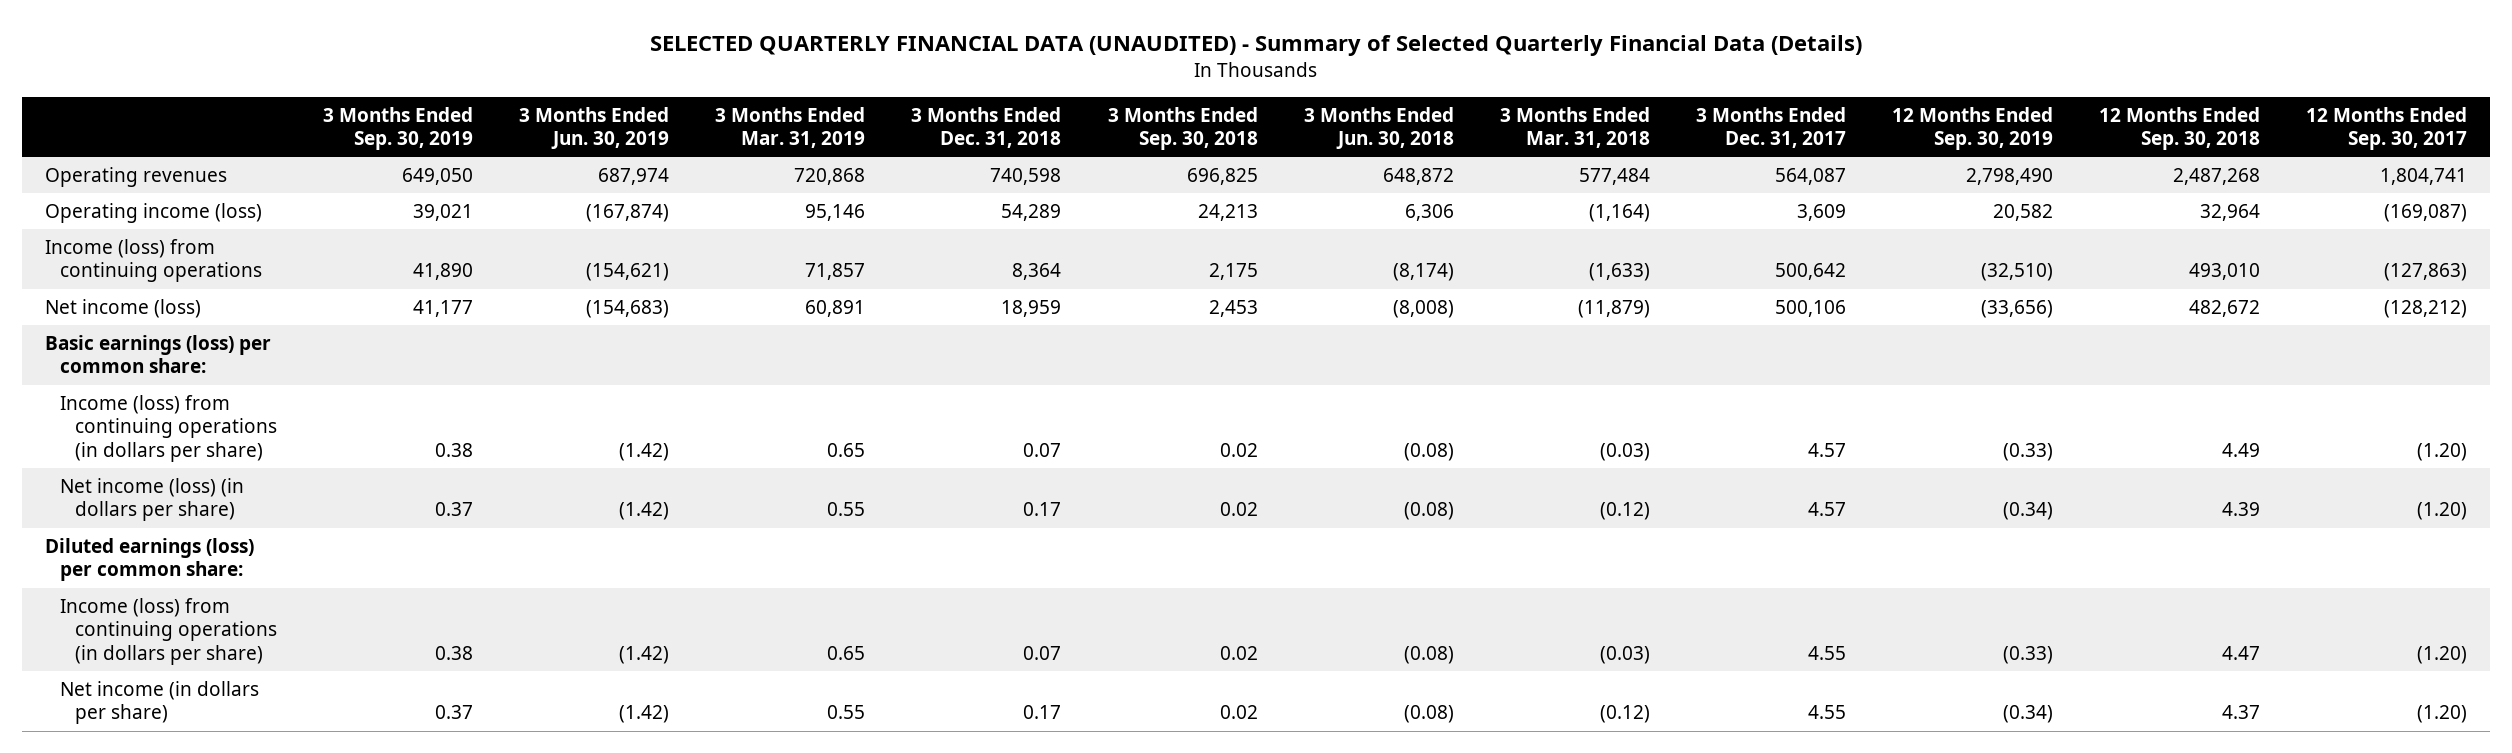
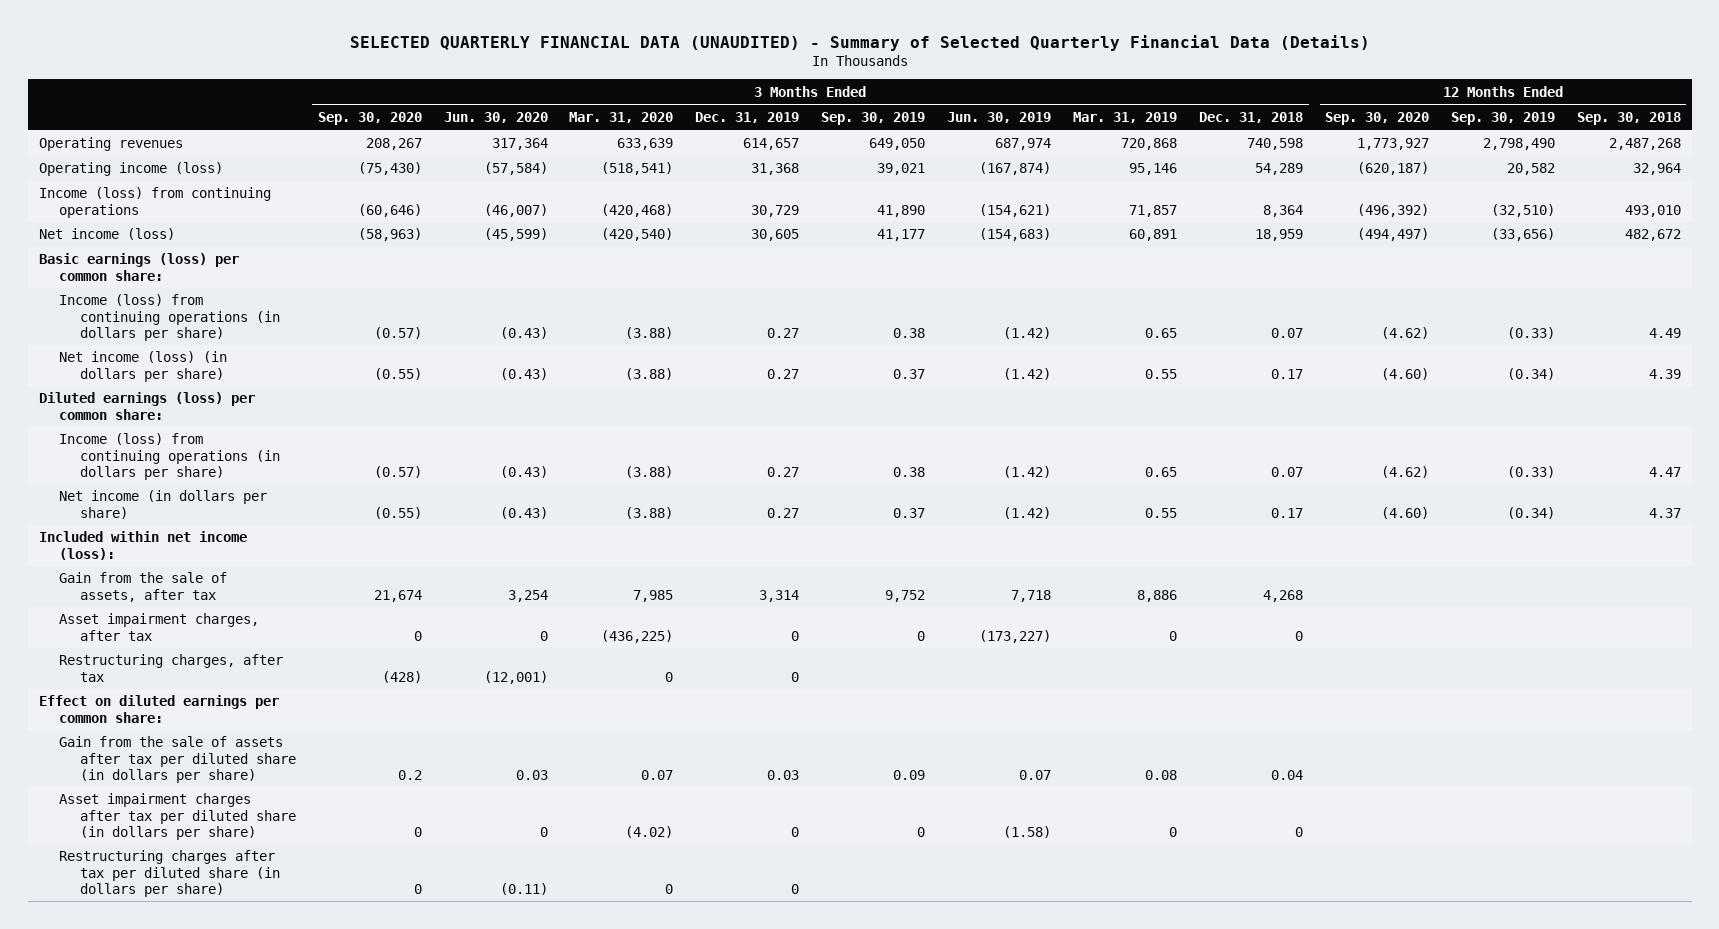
- | 3 Months Ended Sep. 30, 2019 | 3 Months Ended Jun. 30, 2019 | 3 Months Ended Mar. 31, 2019 | 3 Months Ended Dec. 31, 2018 | 3 Months Ended Sep. 30, 2018 | 3 Months Ended Jun. 30, 2018 | 3 Months Ended Mar. 31, 2018 | 3 Months Ended Dec. 31, 2017 | 12 Months Ended Sep. 30, 2019 | 12 Months Ended Sep. 30, 2018 | 12 Months Ended Sep. 30, 2017
+ | 3 Months Ended Sep. 30, 2020 | 3 Months Ended Jun. 30, 2020 | 3 Months Ended Mar. 31, 2020 | 3 Months Ended Dec. 31, 2019 | 3 Months Ended Sep. 30, 2019 | 3 Months Ended Jun. 30, 2019 | 3 Months Ended Mar. 31, 2019 | 3 Months Ended Dec. 31, 2018 | 12 Months Ended Sep. 30, 2020 | 12 Months Ended Sep. 30, 2019 | 12 Months Ended Sep. 30, 2018
+ Included within net income (loss):
+ Gain from the sale of assets, after tax | 21,674 | 3,254 | 7,985 | 3,314 | 9,752 | 7,718 | 8,886 | 4,268 | | |
+ Asset impairment charges, after tax | 0 | 0 | (436,225) | 0 | 0 | (173,227) | 0 | 0 | | |
+ Restructuring charges, after tax | (428) | (12,001) | 0 | 0 | | | | | | |
+ Effect on diluted earnings per common share:
+ Gain from the sale of assets after tax per diluted share (in dollars per share) | 0.2 | 0.03 | 0.07 | 0.03 | 0.09 | 0.07 | 0.08 | 0.04 | | |
+ Asset impairment charges after tax per diluted share (in dollars per share) | 0 | 0 | (4.02) | 0 | 0 | (1.58) | 0 | 0 | | |
+ Restructuring charges after tax per diluted share (in dollars per share) | 0 | (0.11) | 0 | 0 | | | | | | |

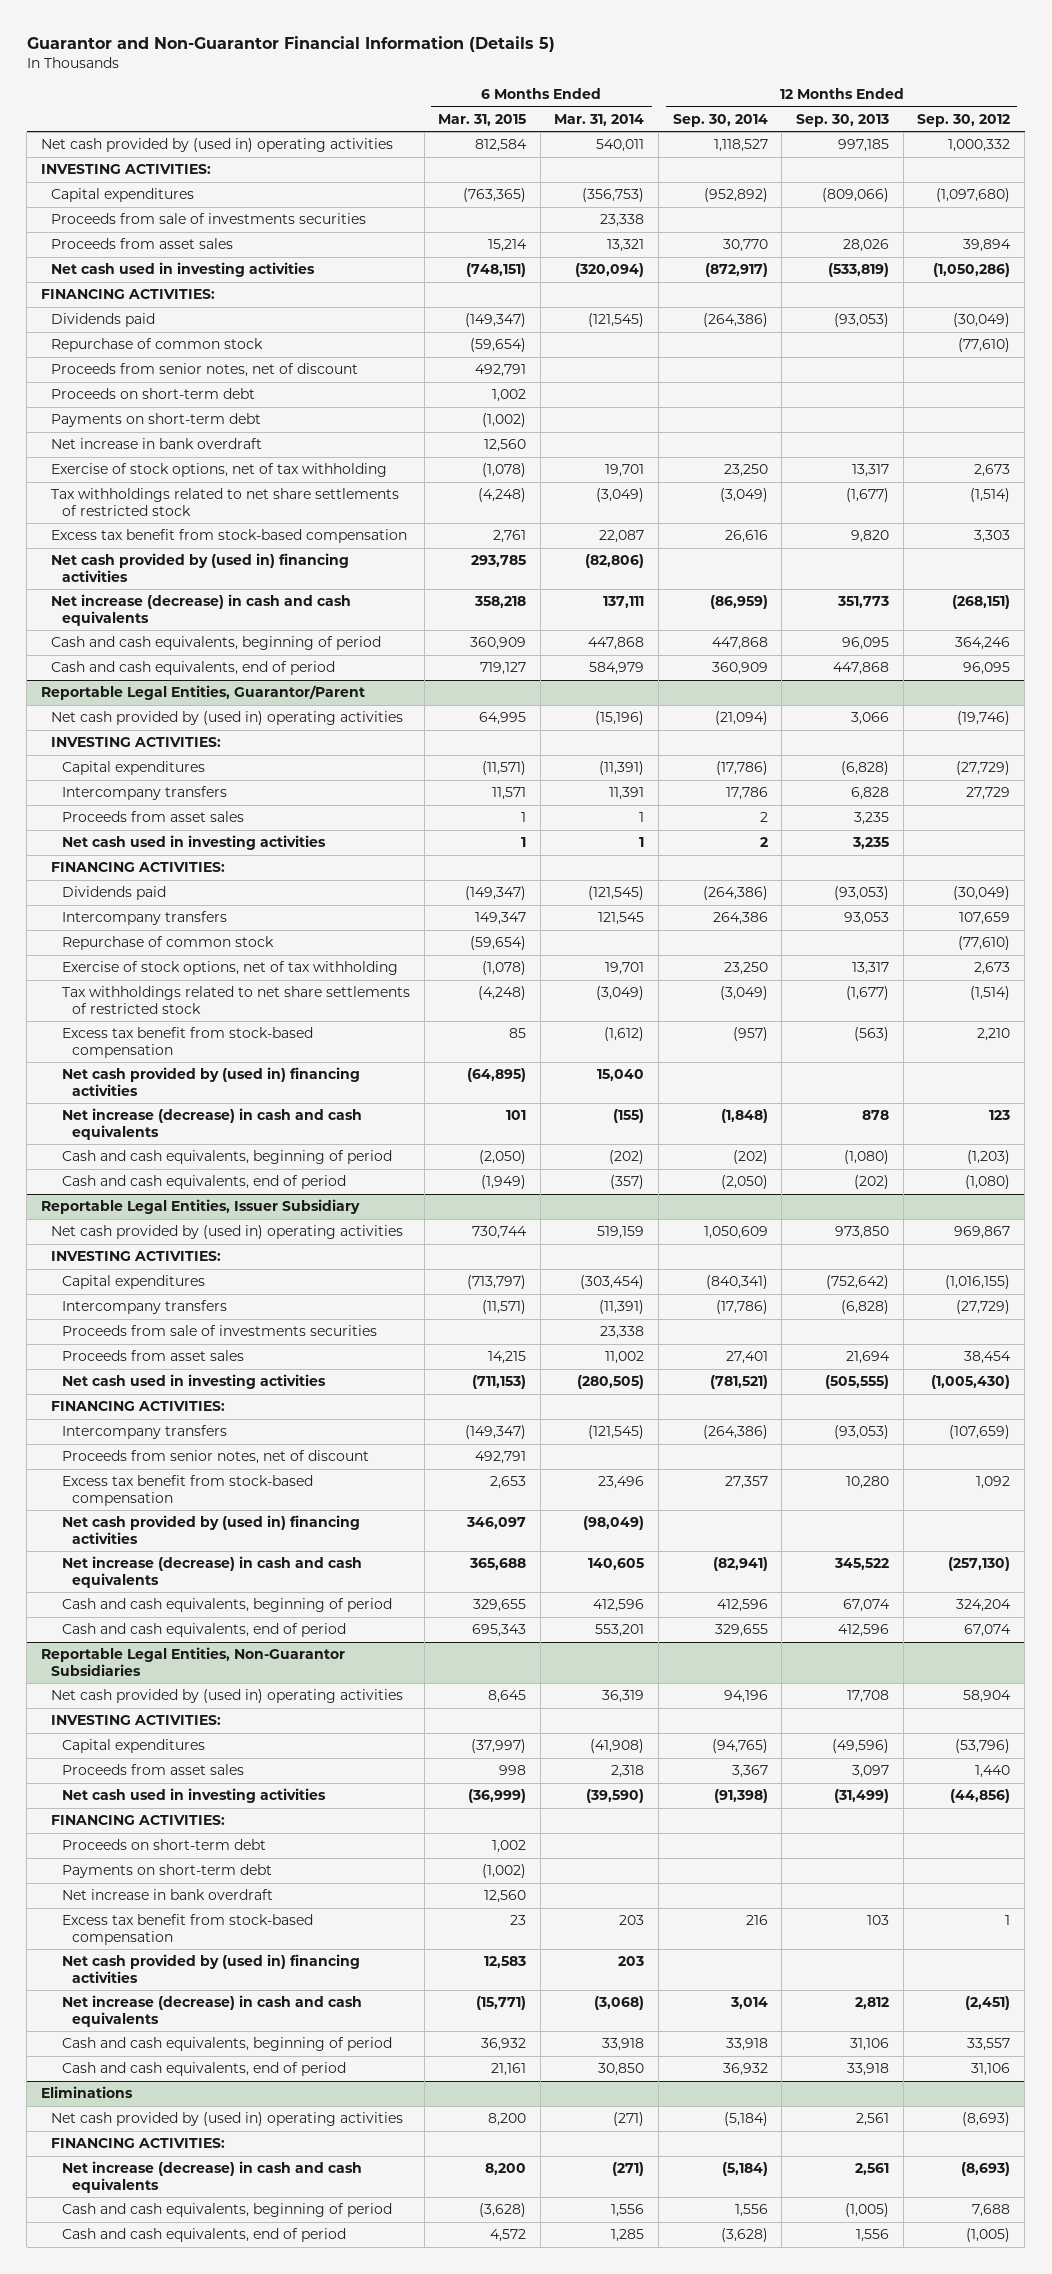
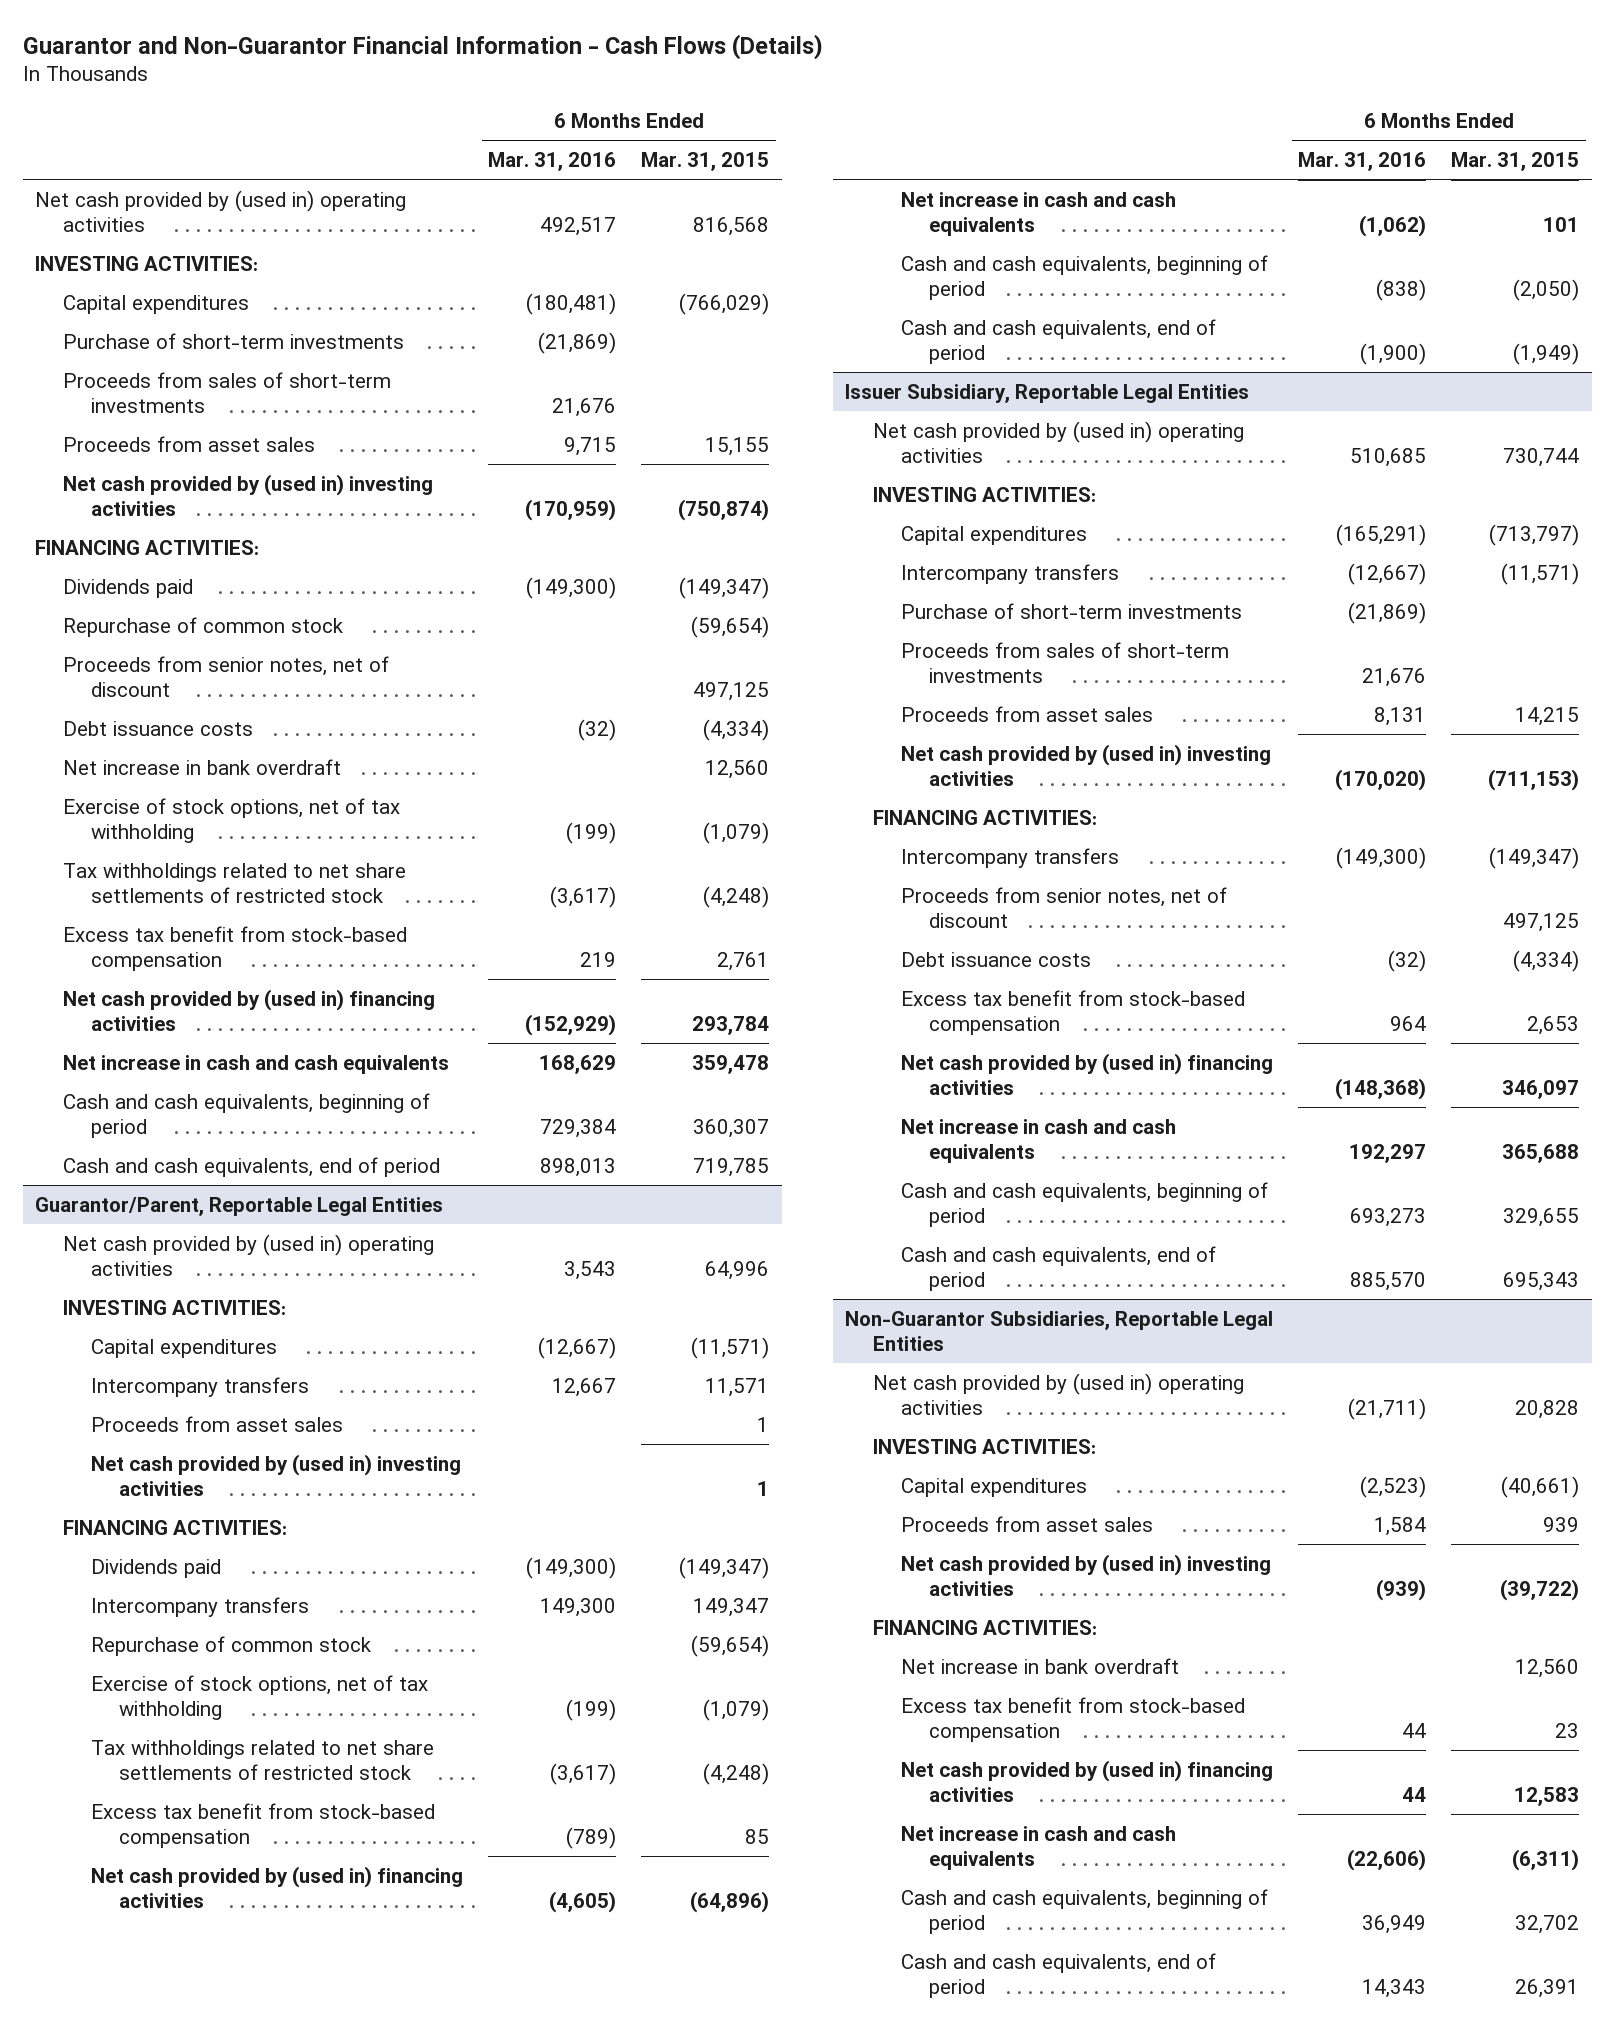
- Guarantor and Non-Guarantor Financial Information (Details 5)
+ Guarantor and Non-Guarantor Financial Information - Cash Flows (Details)
- | 6 Months Ended Mar. 31, 2015 | 6 Months Ended Mar. 31, 2014 | 12 Months Ended Sep. 30, 2014 | 12 Months Ended Sep. 30, 2013 | 12 Months Ended Sep. 30, 2012
+ | 6 Months Ended Mar. 31, 2016 | 6 Months Ended Mar. 31, 2015
- Net cash provided by (used in) operating activities | 812,584 | 540,011 | 1,118,527 | 997,185 | 1,000,332
+ Net cash provided by (used in) operating activities | 492,517 | 816,568
- Capital expenditures | (763,365) | (356,753) | (952,892) | (809,066) | (1,097,680)
- Proceeds from sale of investments securities | | 23,338 | | |
- Proceeds from asset sales | 15,214 | 13,321 | 30,770 | 28,026 | 39,894
- Net cash used in investing activities | (748,151) | (320,094) | (872,917) | (533,819) | (1,050,286)
+ Capital expenditures | (180,481) | (766,029)
+ Purchase of short-term investments | (21,869) |
+ Proceeds from sales of short-term investments | 21,676 |
+ Proceeds from asset sales | 9,715 | 15,155
+ Net cash provided by (used in) investing activities | (170,959) | (750,874)
- Proceeds from senior notes, net of discount | 492,791 | | | |
- Proceeds on short-term debt | 1,002 | | | |
- Payments on short-term debt | (1,002) | | | |
+ Proceeds from senior notes, net of discount | | 497,125
+ Debt issuance costs | (32) | (4,334)
- Exercise of stock options, net of tax withholding | (1,078) | 19,701 | 23,250 | 13,317 | 2,673
+ Exercise of stock options, net of tax withholding | (199) | (1,079)
- Net cash provided by (used in) financing activities | 293,785 | (82,806) | | |
- Net increase (decrease) in cash and cash equivalents | 358,218 | 137,111 | (86,959) | 351,773 | (268,151)
- Cash and cash equivalents, beginning of period | 360,909 | 447,868 | 447,868 | 96,095 | 364,246
- Cash and cash equivalents, end of period | 719,127 | 584,979 | 360,909 | 447,868 | 96,095
- Reportable Legal Entities, Guarantor/Parent
- Net cash provided by (used in) operating activities | 64,995 | (15,196) | (21,094) | 3,066 | (19,746)
+ Net cash provided by (used in) financing activities | (152,929) | 293,784
+ Net increase in cash and cash equivalents | 168,629 | 359,478
+ Cash and cash equivalents, beginning of period | 729,384 | 360,307
+ Cash and cash equivalents, end of period | 898,013 | 719,785
+ Guarantor/Parent, Reportable Legal Entities
+ Net cash provided by (used in) operating activities | 3,543 | 64,996
- Net cash used in investing activities | 1 | 1 | 2 | 3,235 |
+ Net cash provided by (used in) investing activities | | 1
- Exercise of stock options, net of tax withholding | (1,078) | 19,701 | 23,250 | 13,317 | 2,673
+ Exercise of stock options, net of tax withholding | (199) | (1,079)
- Net cash provided by (used in) financing activities | (64,895) | 15,040 | | |
- Net increase (decrease) in cash and cash equivalents | 101 | (155) | (1,848) | 878 | 123
+ Net cash provided by (used in) financing activities | (4,605) | (64,896)
+ Net increase in cash and cash equivalents | (1,062) | 101
- Reportable Legal Entities, Issuer Subsidiary
+ Issuer Subsidiary, Reportable Legal Entities
- Proceeds from sale of investments securities | | 23,338 | | |
+ Purchase of short-term investments | (21,869) |
+ Proceeds from sales of short-term investments | 21,676 |
- Net cash used in investing activities | (711,153) | (280,505) | (781,521) | (505,555) | (1,005,430)
+ Net cash provided by (used in) investing activities | (170,020) | (711,153)
- Proceeds from senior notes, net of discount | 492,791 | | | |
+ Proceeds from senior notes, net of discount | | 497,125
+ Debt issuance costs | (32) | (4,334)
- Net increase (decrease) in cash and cash equivalents | 365,688 | 140,605 | (82,941) | 345,522 | (257,130)
+ Net increase in cash and cash equivalents | 192,297 | 365,688
- Reportable Legal Entities, Non-Guarantor Subsidiaries
- Net cash provided by (used in) operating activities | 8,645 | 36,319 | 94,196 | 17,708 | 58,904
+ Non-Guarantor Subsidiaries, Reportable Legal Entities
+ Net cash provided by (used in) operating activities | (21,711) | 20,828
- Capital expenditures | (37,997) | (41,908) | (94,765) | (49,596) | (53,796)
- Proceeds from asset sales | 998 | 2,318 | 3,367 | 3,097 | 1,440
- Net cash used in investing activities | (36,999) | (39,590) | (91,398) | (31,499) | (44,856)
+ Capital expenditures | (2,523) | (40,661)
+ Proceeds from asset sales | 1,584 | 939
+ Net cash provided by (used in) investing activities | (939) | (39,722)
- Proceeds on short-term debt | 1,002 | | | |
- Payments on short-term debt | (1,002) | | | |
- Net increase (decrease) in cash and cash equivalents | (15,771) | (3,068) | 3,014 | 2,812 | (2,451)
- Cash and cash equivalents, beginning of period | 36,932 | 33,918 | 33,918 | 31,106 | 33,557
- Cash and cash equivalents, end of period | 21,161 | 30,850 | 36,932 | 33,918 | 31,106
- Eliminations
- Net cash provided by (used in) operating activities | 8,200 | (271) | (5,184) | 2,561 | (8,693)
- FINANCING ACTIVITIES:
- Net increase (decrease) in cash and cash equivalents | 8,200 | (271) | (5,184) | 2,561 | (8,693)
- Cash and cash equivalents, beginning of period | (3,628) | 1,556 | 1,556 | (1,005) | 7,688
- Cash and cash equivalents, end of period | 4,572 | 1,285 | (3,628) | 1,556 | (1,005)
+ Net increase in cash and cash equivalents | (22,606) | (6,311)
+ Cash and cash equivalents, beginning of period | 36,949 | 32,702
+ Cash and cash equivalents, end of period | 14,343 | 26,391

